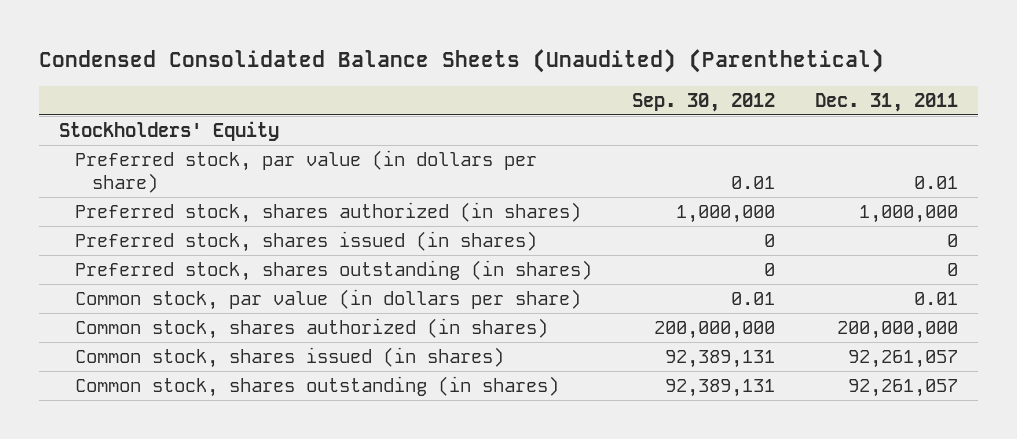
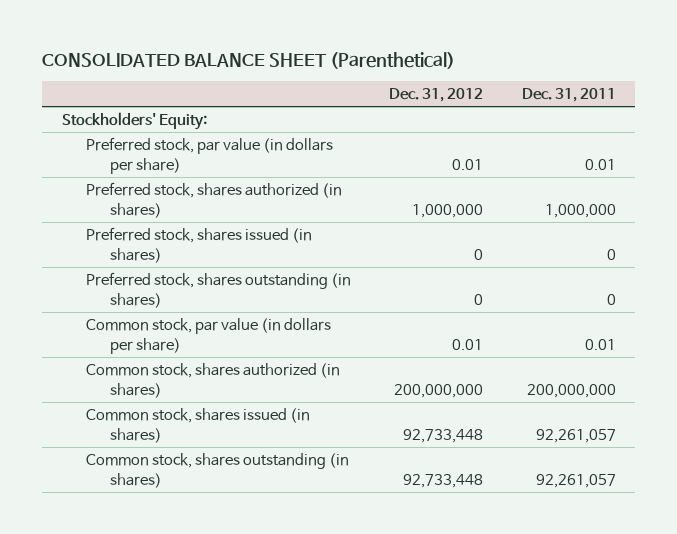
- Condensed Consolidated Balance Sheets (Unaudited) (Parenthetical)
+ CONSOLIDATED BALANCE SHEET (Parenthetical)
- | Sep. 30, 2012 | Dec. 31, 2011
+ | Dec. 31, 2012 | Dec. 31, 2011
- Stockholders' Equity
+ Stockholders' Equity:

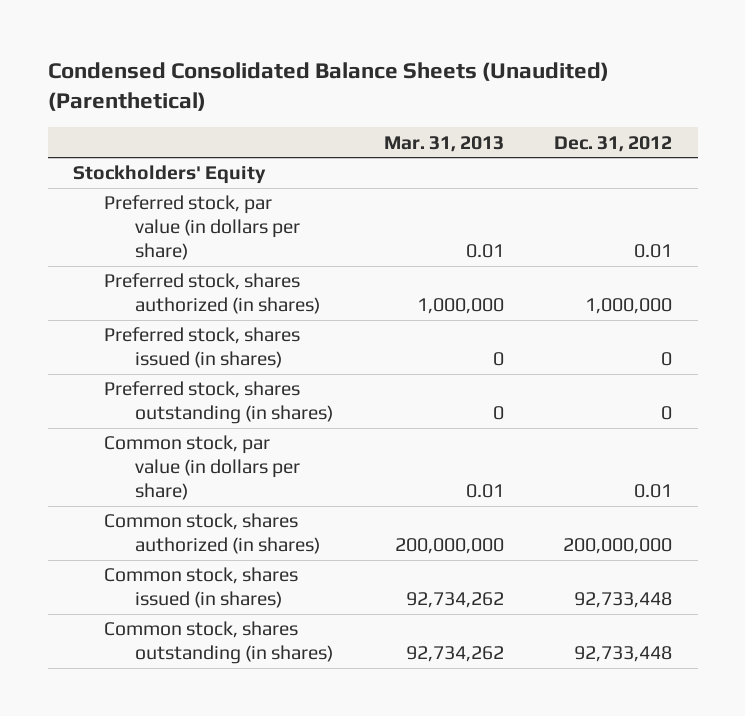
- CONSOLIDATED BALANCE SHEET (Parenthetical)
+ Condensed Consolidated Balance Sheets (Unaudited) (Parenthetical)
- | Dec. 31, 2012 | Dec. 31, 2011
+ | Mar. 31, 2013 | Dec. 31, 2012
- Stockholders' Equity:
+ Stockholders' Equity

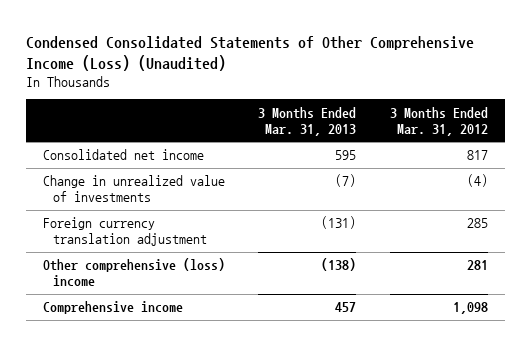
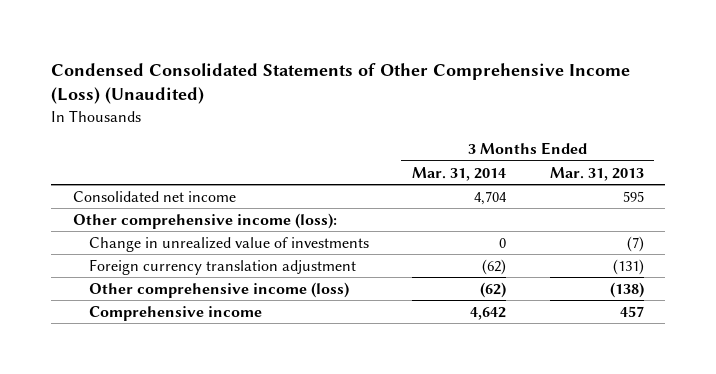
- | 3 Months Ended Mar. 31, 2013 | 3 Months Ended Mar. 31, 2012
+ | 3 Months Ended Mar. 31, 2014 | 3 Months Ended Mar. 31, 2013
+ Other comprehensive income (loss):
- Other comprehensive (loss) income | (138) | 281
+ Other comprehensive income (loss) | (62) | (138)

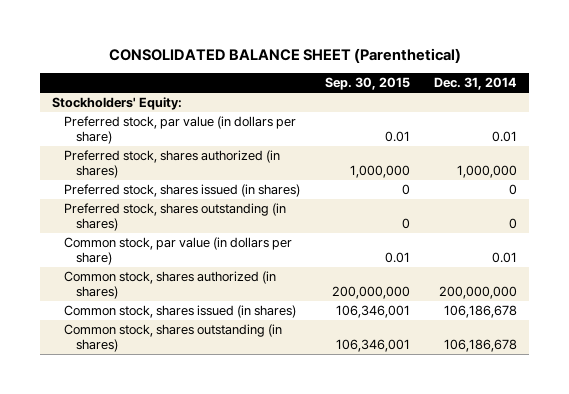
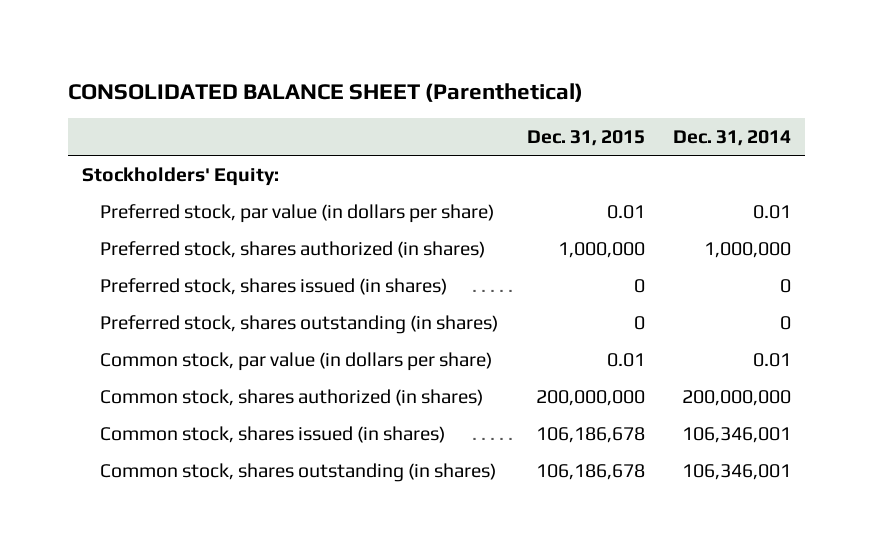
- | Sep. 30, 2015 | Dec. 31, 2014
+ | Dec. 31, 2015 | Dec. 31, 2014
- Common stock, shares issued (in shares) | 106,346,001 | 106,186,678
- Common stock, shares outstanding (in shares) | 106,346,001 | 106,186,678
+ Common stock, shares issued (in shares) | 106,186,678 | 106,346,001
+ Common stock, shares outstanding (in shares) | 106,186,678 | 106,346,001

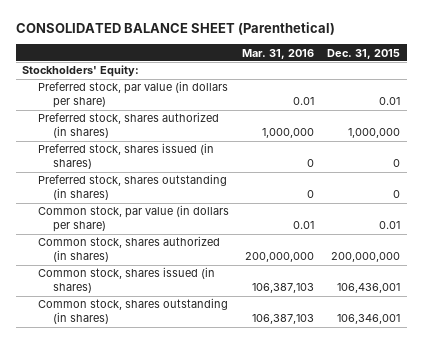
- | Dec. 31, 2015 | Dec. 31, 2014
+ | Mar. 31, 2016 | Dec. 31, 2015
- Common stock, shares issued (in shares) | 106,186,678 | 106,346,001
- Common stock, shares outstanding (in shares) | 106,186,678 | 106,346,001
+ Common stock, shares issued (in shares) | 106,387,103 | 106,436,001
+ Common stock, shares outstanding (in shares) | 106,387,103 | 106,346,001

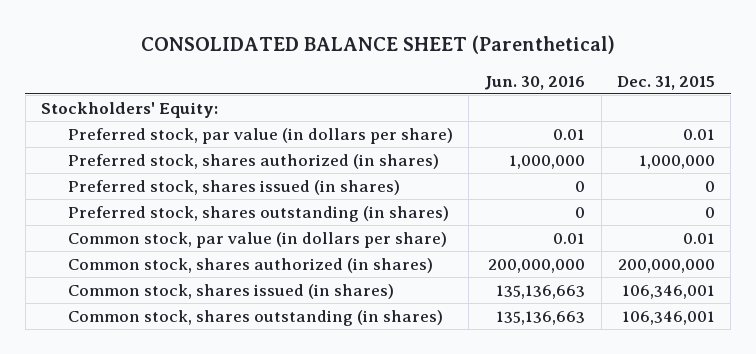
- | Mar. 31, 2016 | Dec. 31, 2015
+ | Jun. 30, 2016 | Dec. 31, 2015
- Common stock, shares issued (in shares) | 106,387,103 | 106,436,001
+ Common stock, shares issued (in shares) | 135,136,663 | 106,346,001

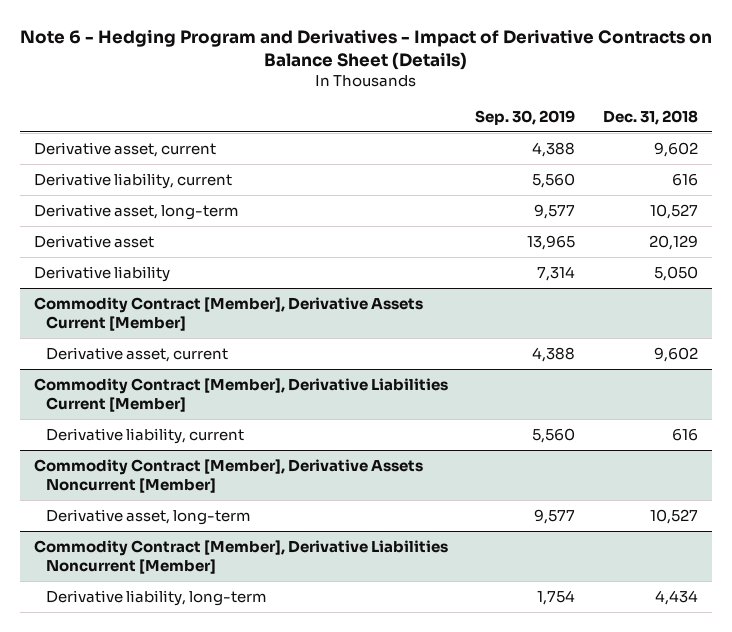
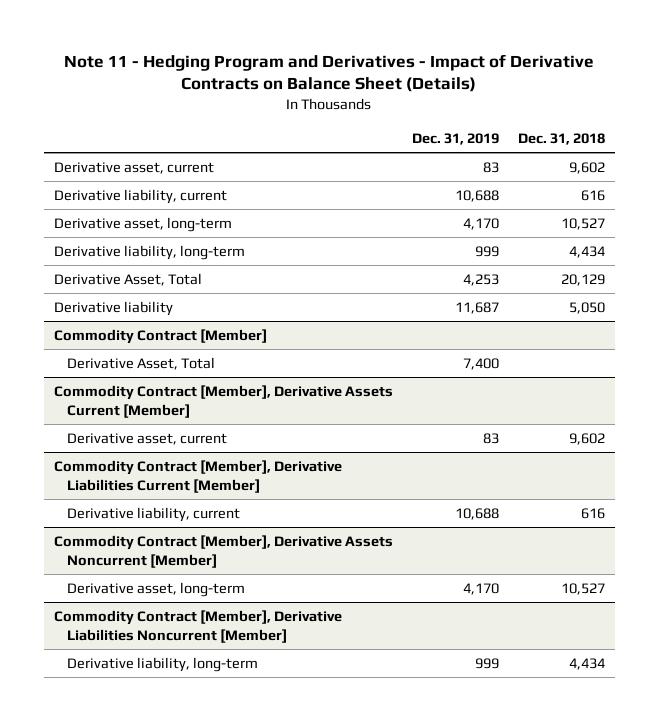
- Note 6 - Hedging Program and Derivatives - Impact of Derivative Contracts on Balance Sheet (Details)
+ Note 11 - Hedging Program and Derivatives - Impact of Derivative Contracts on Balance Sheet (Details)
- | Sep. 30, 2019 | Dec. 31, 2018
+ | Dec. 31, 2019 | Dec. 31, 2018
- Derivative asset | 13,965 | 20,129
+ Derivative liability, long-term | 999 | 4,434
+ Derivative Asset, Total | 4,253 | 20,129
+ Commodity Contract [Member]
+ Derivative Asset, Total | 7,400 |

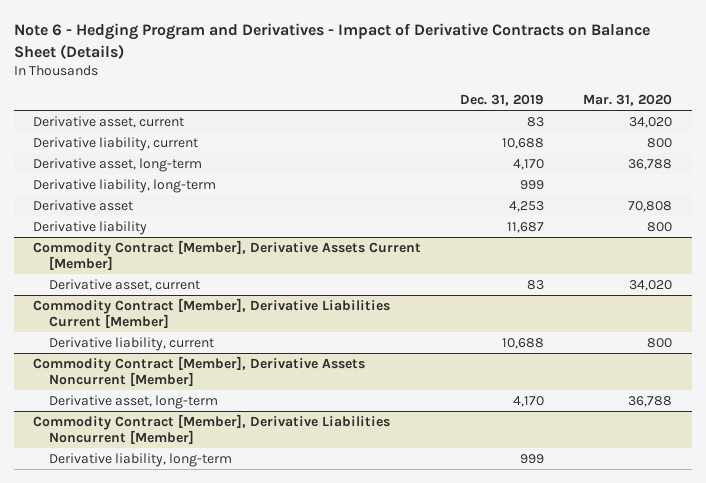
- Note 11 - Hedging Program and Derivatives - Impact of Derivative Contracts on Balance Sheet (Details)
+ Note 6 - Hedging Program and Derivatives - Impact of Derivative Contracts on Balance Sheet (Details)
- | Dec. 31, 2019 | Dec. 31, 2018
+ | Dec. 31, 2019 | Mar. 31, 2020
- Derivative Asset, Total | 4,253 | 20,129
+ Derivative asset | 4,253 | 70,808
- Commodity Contract [Member]
- Derivative Asset, Total | 7,400 |

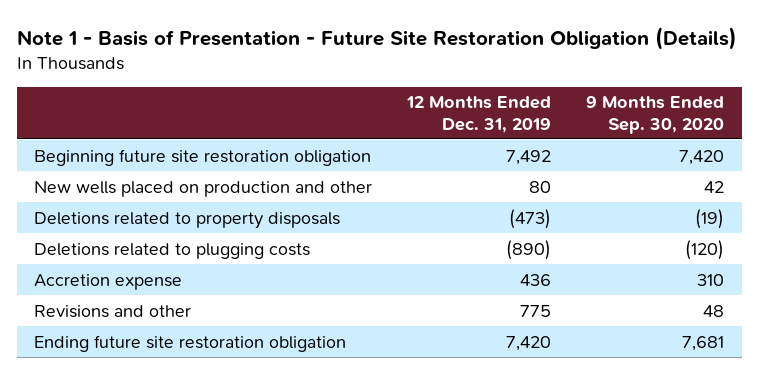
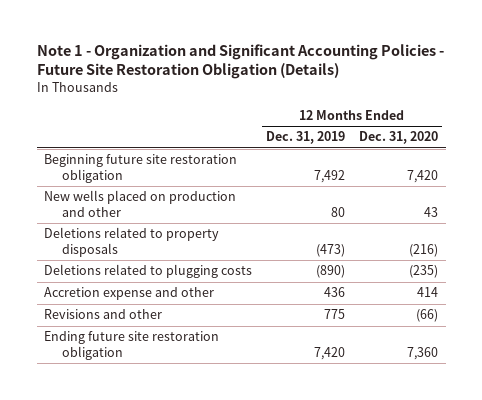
- Note 1 - Basis of Presentation - Future Site Restoration Obligation (Details)
+ Note 1 - Organization and Significant Accounting Policies - Future Site Restoration Obligation (Details)
- | 12 Months Ended Dec. 31, 2019 | 9 Months Ended Sep. 30, 2020
+ | 12 Months Ended Dec. 31, 2019 | 12 Months Ended Dec. 31, 2020
- Accretion expense | 436 | 310
+ Accretion expense and other | 436 | 414

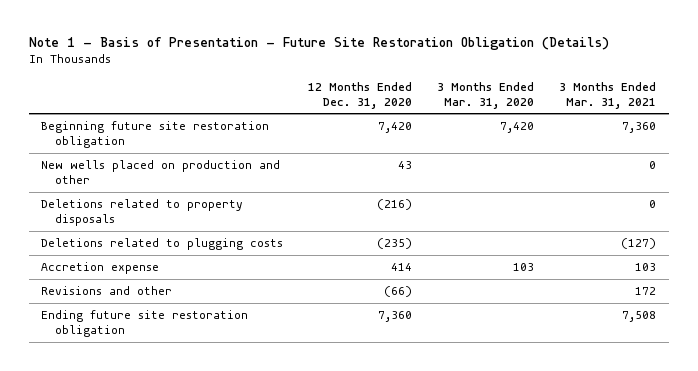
- Note 1 - Organization and Significant Accounting Policies - Future Site Restoration Obligation (Details)
+ Note 1 - Basis of Presentation - Future Site Restoration Obligation (Details)
- | 12 Months Ended Dec. 31, 2019 | 12 Months Ended Dec. 31, 2020
+ | 12 Months Ended Dec. 31, 2020 | 3 Months Ended Mar. 31, 2020 | 3 Months Ended Mar. 31, 2021
- Accretion expense and other | 436 | 414
+ Accretion expense | 414 | 103 | 103

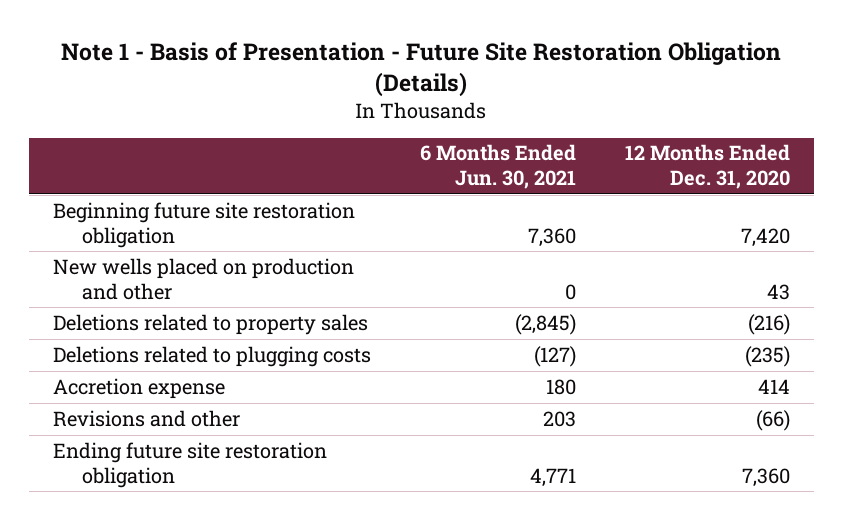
- | 12 Months Ended Dec. 31, 2020 | 3 Months Ended Mar. 31, 2020 | 3 Months Ended Mar. 31, 2021
+ | 6 Months Ended Jun. 30, 2021 | 12 Months Ended Dec. 31, 2020
- Deletions related to property disposals | (216) | | 0
+ Deletions related to property sales | (2,845) | (216)

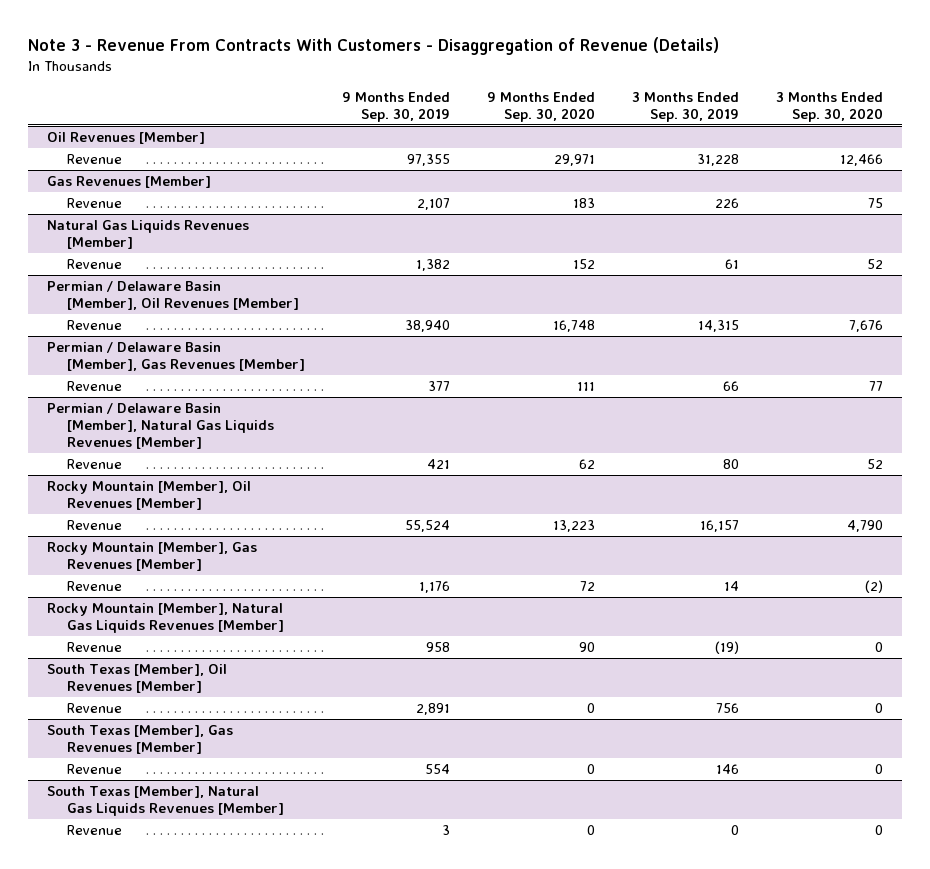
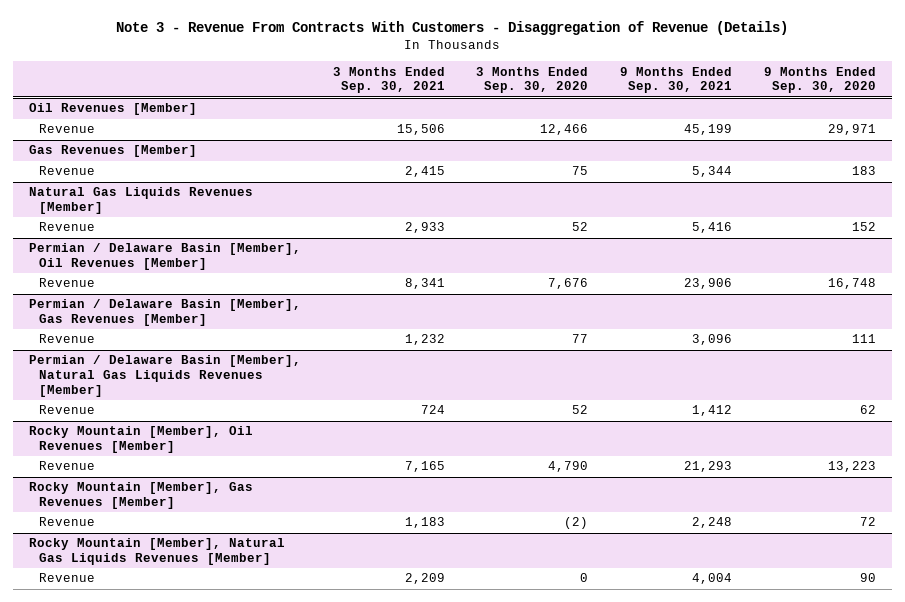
- | 9 Months Ended Sep. 30, 2019 | 9 Months Ended Sep. 30, 2020 | 3 Months Ended Sep. 30, 2019 | 3 Months Ended Sep. 30, 2020
+ | 3 Months Ended Sep. 30, 2021 | 3 Months Ended Sep. 30, 2020 | 9 Months Ended Sep. 30, 2021 | 9 Months Ended Sep. 30, 2020
- South Texas [Member], Oil Revenues [Member]
- Revenue | 2,891 | 0 | 756 | 0
- South Texas [Member], Gas Revenues [Member]
- Revenue | 554 | 0 | 146 | 0
- South Texas [Member], Natural Gas Liquids Revenues [Member]
- Revenue | 3 | 0 | 0 | 0

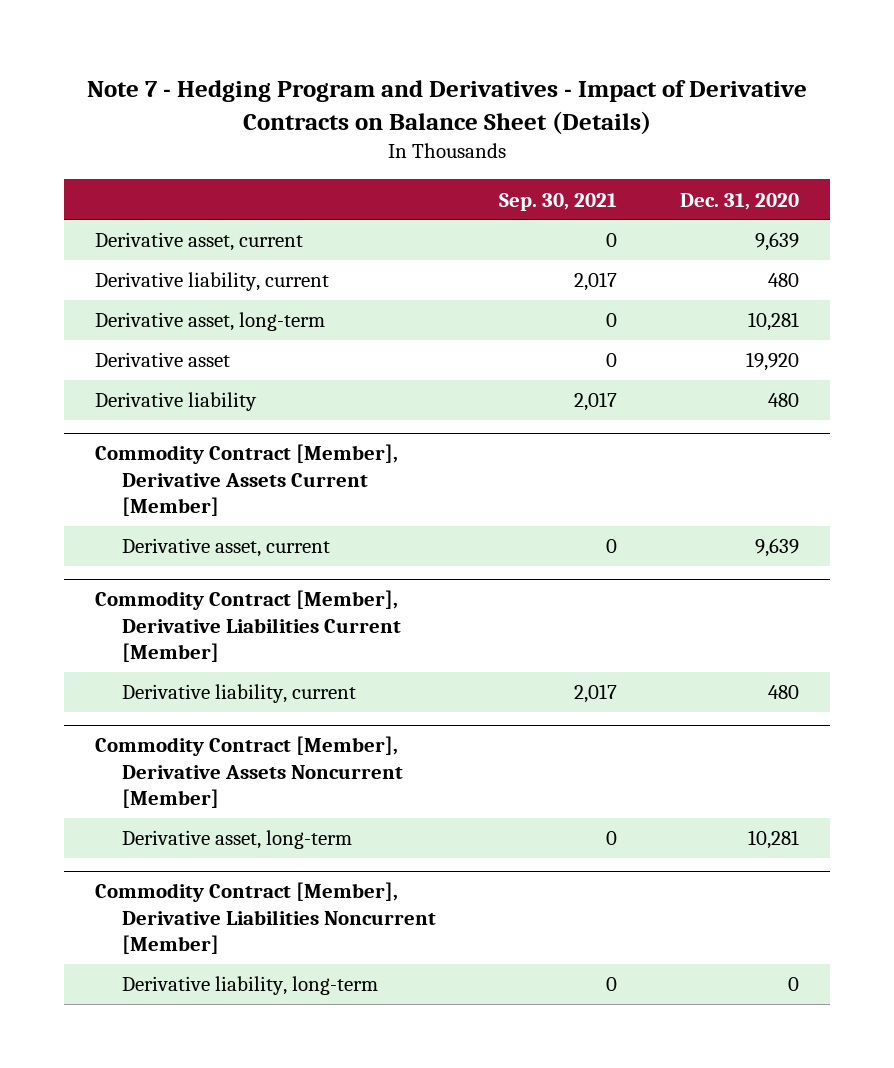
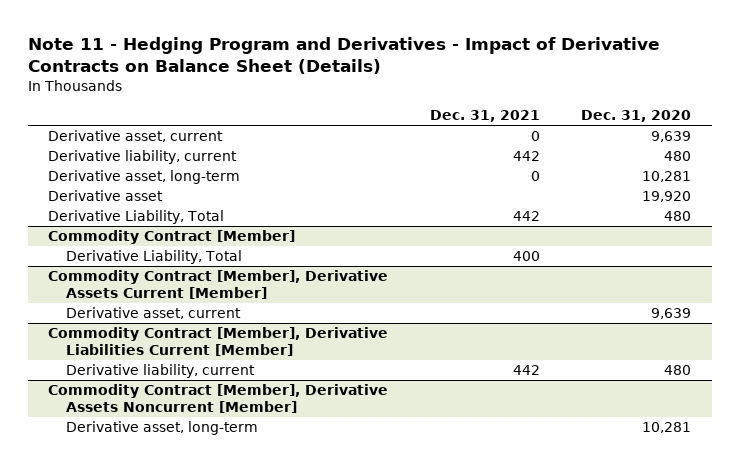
- Note 7 - Hedging Program and Derivatives - Impact of Derivative Contracts on Balance Sheet (Details)
+ Note 11 - Hedging Program and Derivatives - Impact of Derivative Contracts on Balance Sheet (Details)
- | Sep. 30, 2021 | Dec. 31, 2020
+ | Dec. 31, 2021 | Dec. 31, 2020
- Derivative liability | 2,017 | 480
+ Derivative Liability, Total | 442 | 480
+ Commodity Contract [Member]
+ Derivative Liability, Total | 400 |
- Commodity Contract [Member], Derivative Liabilities Noncurrent [Member]
- Derivative liability, long-term | 0 | 0

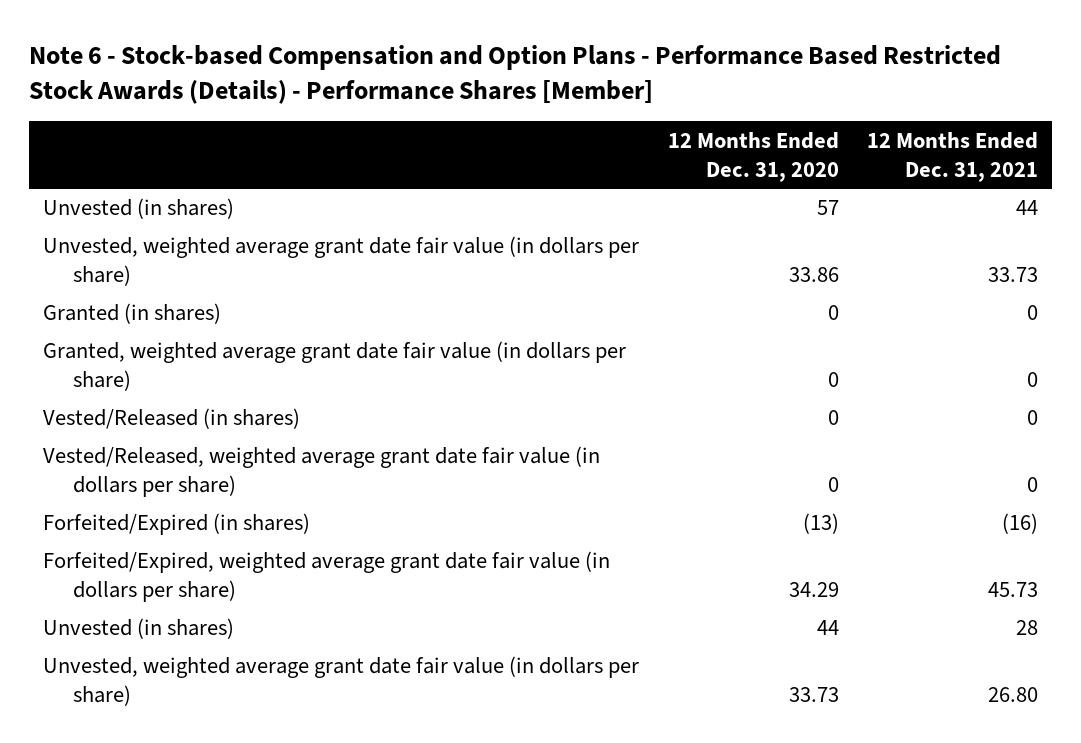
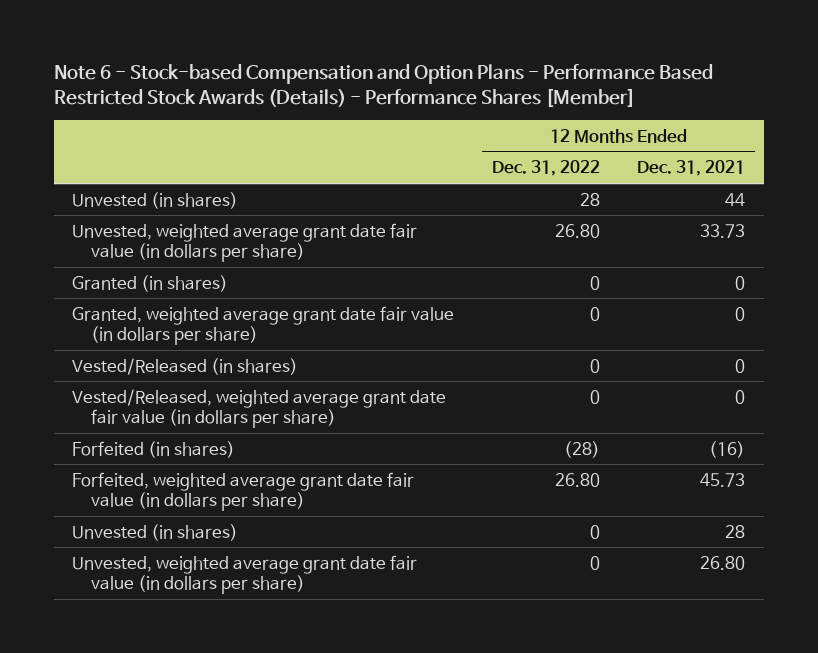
- | 12 Months Ended Dec. 31, 2020 | 12 Months Ended Dec. 31, 2021
+ | 12 Months Ended Dec. 31, 2022 | 12 Months Ended Dec. 31, 2021
- Forfeited/Expired (in shares) | (13) | (16)
- Forfeited/Expired, weighted average grant date fair value (in dollars per share) | 34.29 | 45.73
+ Forfeited (in shares) | (28) | (16)
+ Forfeited, weighted average grant date fair value (in dollars per share) | 26.80 | 45.73

